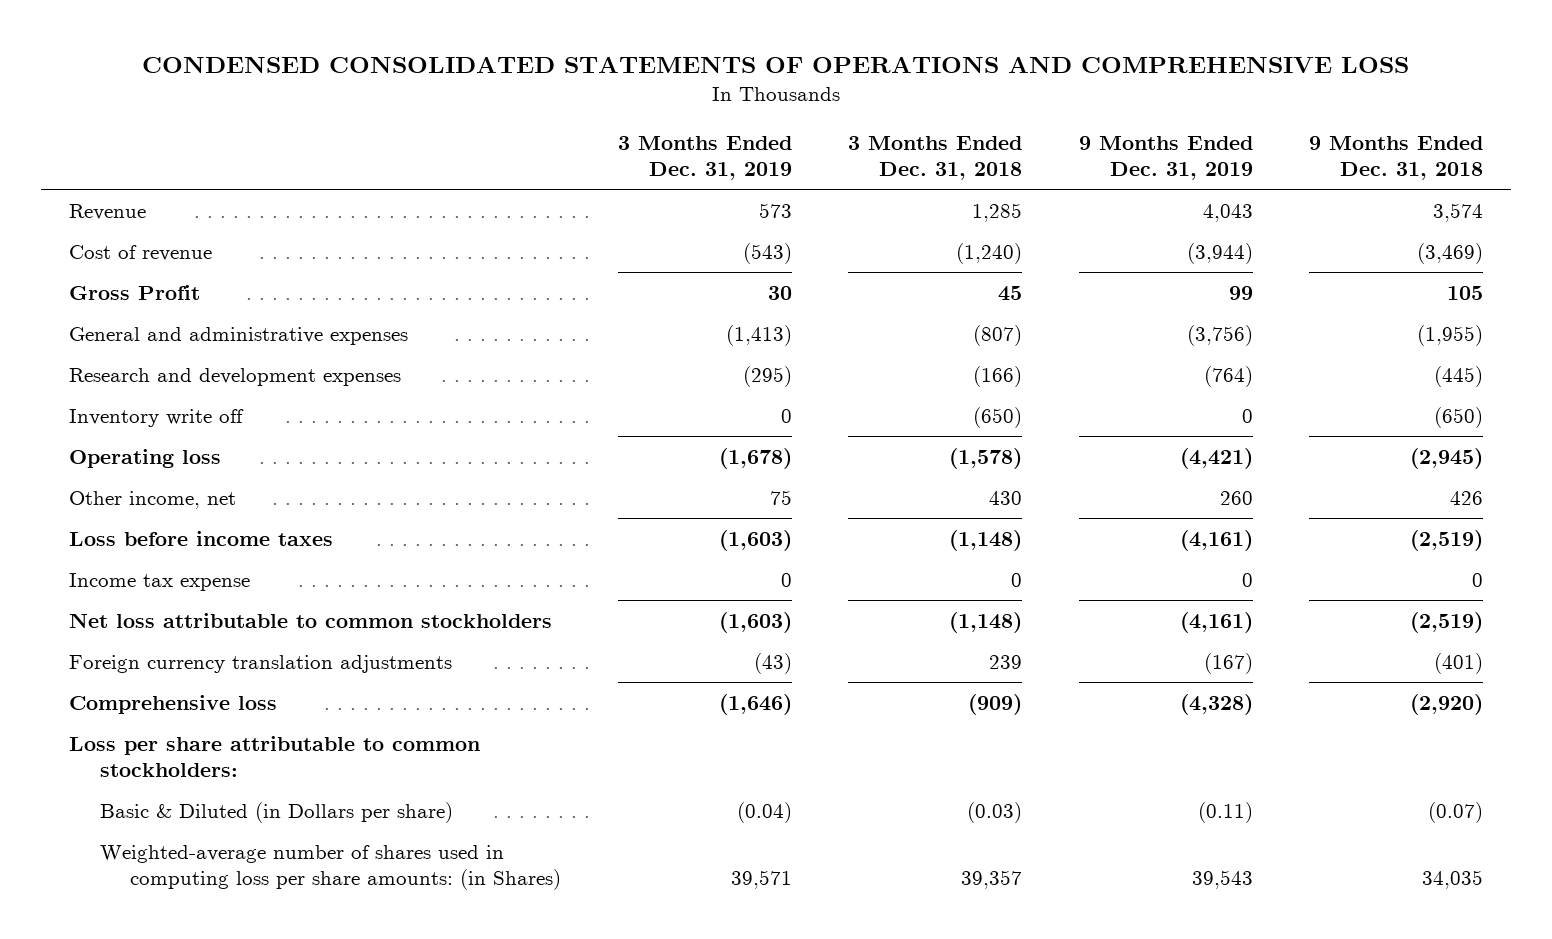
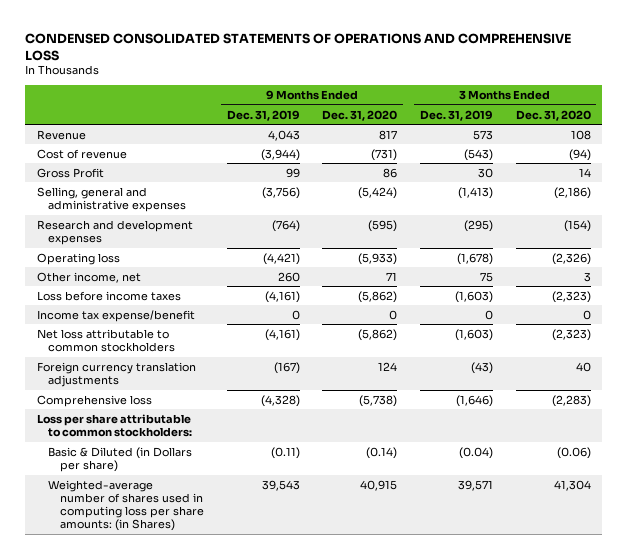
- | 3 Months Ended Dec. 31, 2019 | 3 Months Ended Dec. 31, 2018 | 9 Months Ended Dec. 31, 2019 | 9 Months Ended Dec. 31, 2018
+ | 9 Months Ended Dec. 31, 2019 | 9 Months Ended Dec. 31, 2020 | 3 Months Ended Dec. 31, 2019 | 3 Months Ended Dec. 31, 2020
- General and administrative expenses | (1,413) | (807) | (3,756) | (1,955)
+ Selling, general and administrative expenses | (3,756) | (5,424) | (1,413) | (2,186)
- Inventory write off | 0 | (650) | 0 | (650)
- Income tax expense | 0 | 0 | 0 | 0
+ Income tax expense/benefit | 0 | 0 | 0 | 0

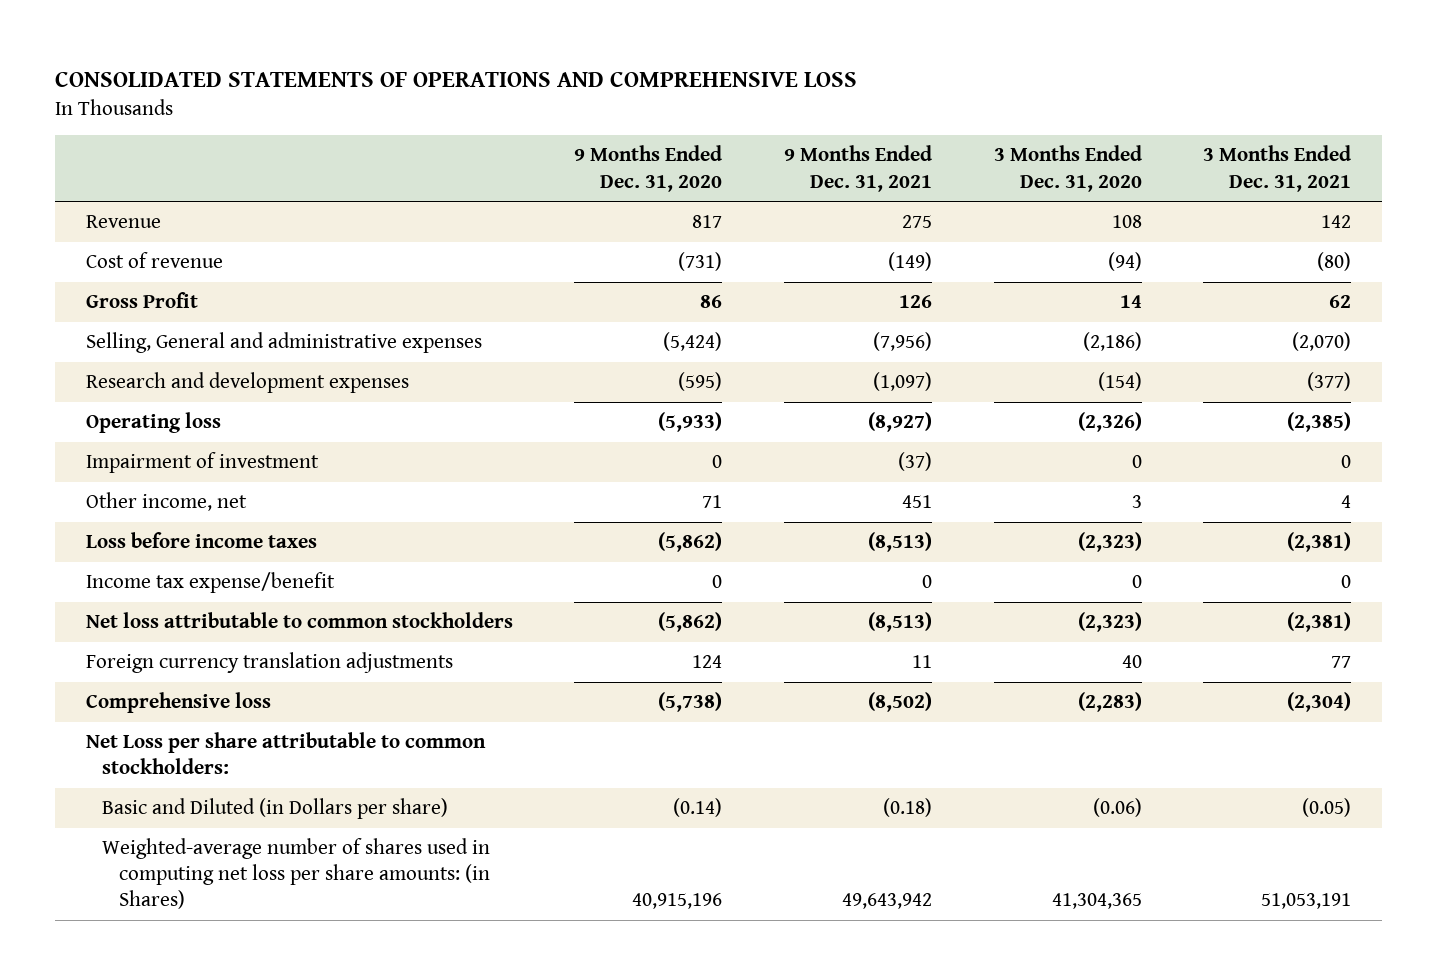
- CONDENSED CONSOLIDATED STATEMENTS OF OPERATIONS AND COMPREHENSIVE LOSS
+ CONSOLIDATED STATEMENTS OF OPERATIONS AND COMPREHENSIVE LOSS
- | 9 Months Ended Dec. 31, 2019 | 9 Months Ended Dec. 31, 2020 | 3 Months Ended Dec. 31, 2019 | 3 Months Ended Dec. 31, 2020
+ | 9 Months Ended Dec. 31, 2020 | 9 Months Ended Dec. 31, 2021 | 3 Months Ended Dec. 31, 2020 | 3 Months Ended Dec. 31, 2021
- Selling, general and administrative expenses | (3,756) | (5,424) | (1,413) | (2,186)
+ Selling, General and administrative expenses | (5,424) | (7,956) | (2,186) | (2,070)
+ Impairment of investment | 0 | (37) | 0 | 0
- Loss per share attributable to common stockholders:
- Basic & Diluted (in Dollars per share) | (0.11) | (0.14) | (0.04) | (0.06)
- Weighted-average number of shares used in computing loss per share amounts: (in Shares) | 39,543 | 40,915 | 39,571 | 41,304
+ Net Loss per share attributable to common stockholders:
+ Basic and Diluted (in Dollars per share) | (0.14) | (0.18) | (0.06) | (0.05)
+ Weighted-average number of shares used in computing net loss per share amounts: (in Shares) | 40,915,196 | 49,643,942 | 41,304,365 | 51,053,191

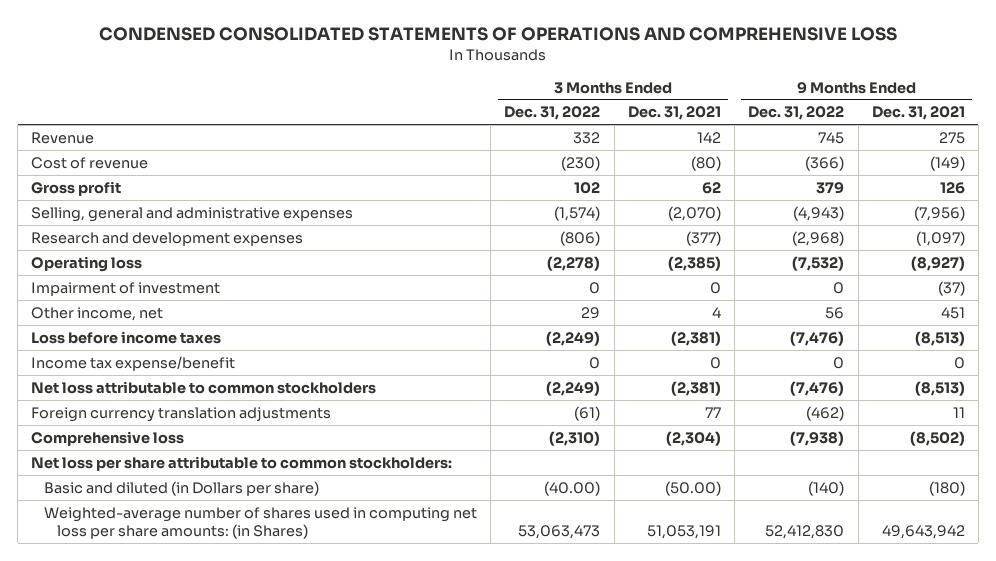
- CONSOLIDATED STATEMENTS OF OPERATIONS AND COMPREHENSIVE LOSS
+ CONDENSED CONSOLIDATED STATEMENTS OF OPERATIONS AND COMPREHENSIVE LOSS
- | 9 Months Ended Dec. 31, 2020 | 9 Months Ended Dec. 31, 2021 | 3 Months Ended Dec. 31, 2020 | 3 Months Ended Dec. 31, 2021
+ | 3 Months Ended Dec. 31, 2022 | 3 Months Ended Dec. 31, 2021 | 9 Months Ended Dec. 31, 2022 | 9 Months Ended Dec. 31, 2021
- Gross Profit | 86 | 126 | 14 | 62
- Selling, General and administrative expenses | (5,424) | (7,956) | (2,186) | (2,070)
+ Gross profit | 102 | 62 | 379 | 126
+ Selling, general and administrative expenses | (1,574) | (2,070) | (4,943) | (7,956)
- Net Loss per share attributable to common stockholders:
- Basic and Diluted (in Dollars per share) | (0.14) | (0.18) | (0.06) | (0.05)
+ Net loss per share attributable to common stockholders:
+ Basic and diluted (in Dollars per share) | (40.00) | (50.00) | (140) | (180)

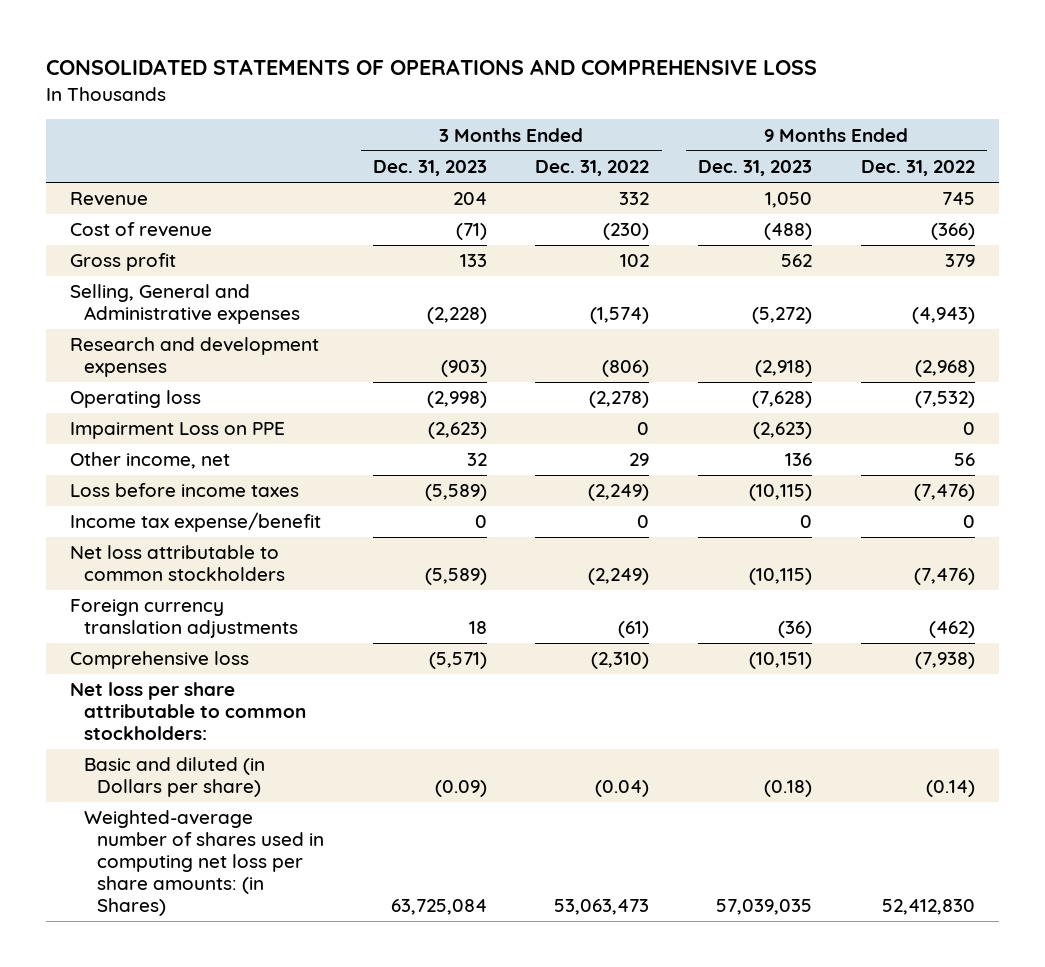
- CONDENSED CONSOLIDATED STATEMENTS OF OPERATIONS AND COMPREHENSIVE LOSS
+ CONSOLIDATED STATEMENTS OF OPERATIONS AND COMPREHENSIVE LOSS
- | 3 Months Ended Dec. 31, 2022 | 3 Months Ended Dec. 31, 2021 | 9 Months Ended Dec. 31, 2022 | 9 Months Ended Dec. 31, 2021
+ | 3 Months Ended Dec. 31, 2023 | 3 Months Ended Dec. 31, 2022 | 9 Months Ended Dec. 31, 2023 | 9 Months Ended Dec. 31, 2022
- Selling, general and administrative expenses | (1,574) | (2,070) | (4,943) | (7,956)
+ Selling, General and Administrative expenses | (2,228) | (1,574) | (5,272) | (4,943)
- Impairment of investment | 0 | 0 | 0 | (37)
+ Impairment Loss on PPE | (2,623) | 0 | (2,623) | 0
- Basic and diluted (in Dollars per share) | (40.00) | (50.00) | (140) | (180)
+ Basic and diluted (in Dollars per share) | (0.09) | (0.04) | (0.18) | (0.14)

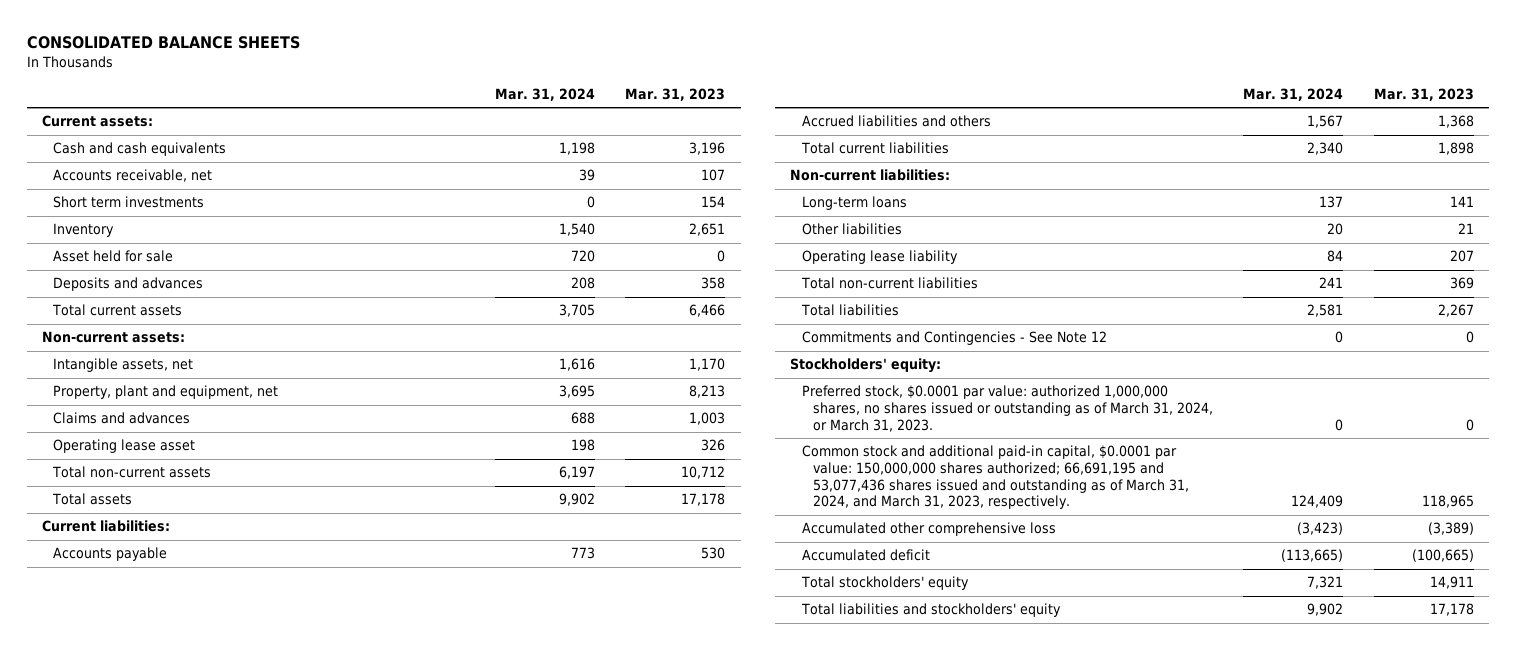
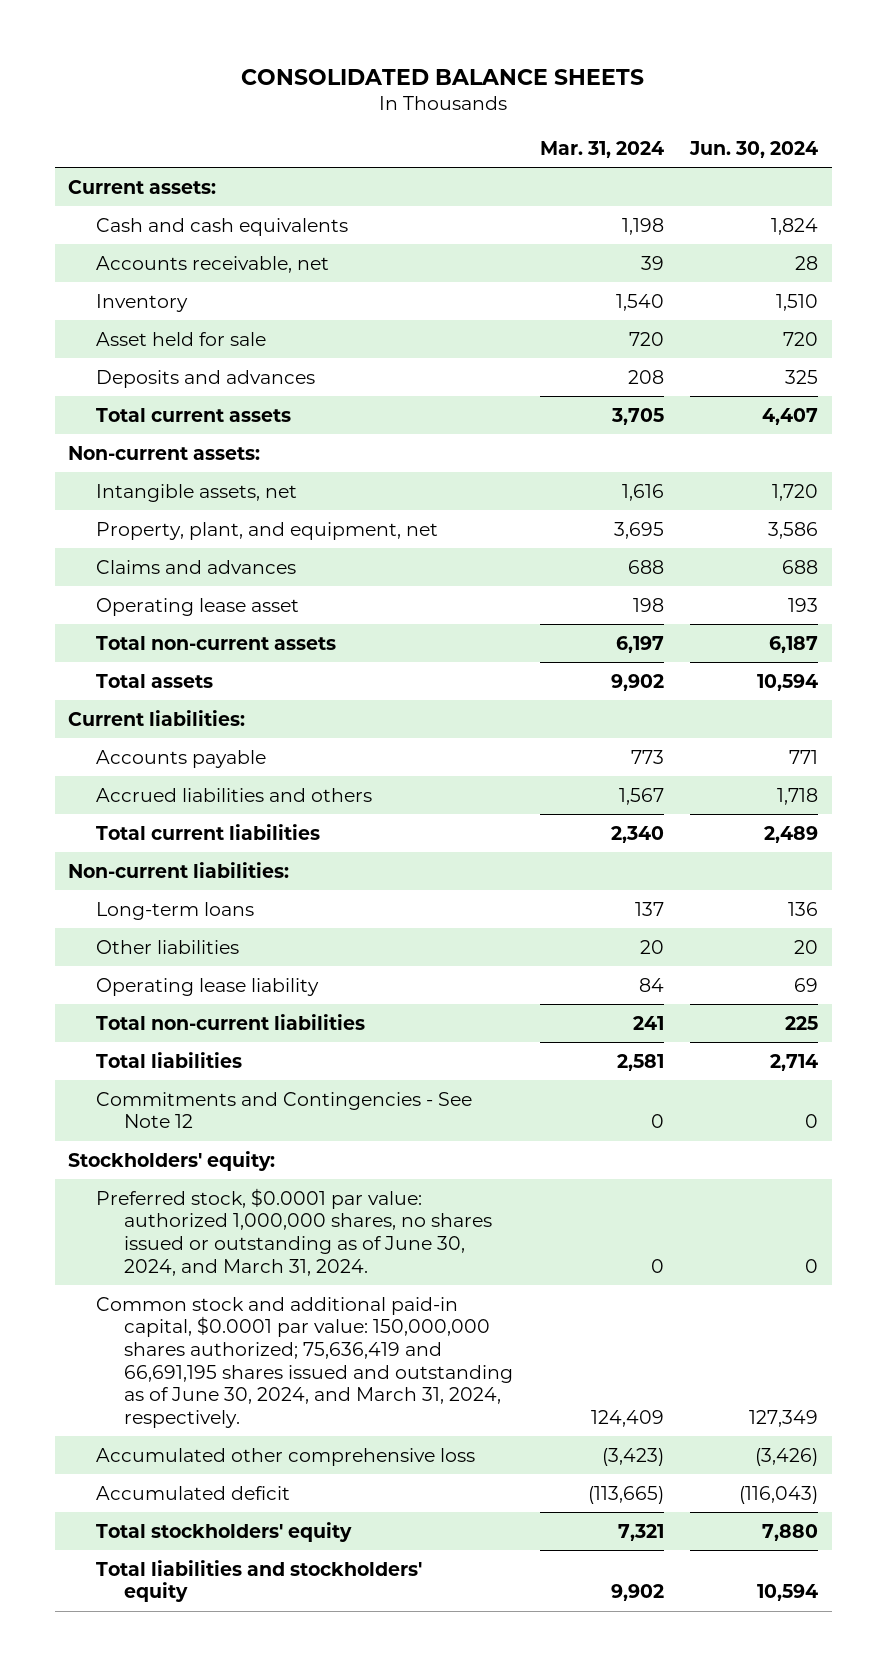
- | Mar. 31, 2024 | Mar. 31, 2023
+ | Mar. 31, 2024 | Jun. 30, 2024
- Short term investments | 0 | 154
- Property, plant and equipment, net | 3,695 | 8,213
+ Property, plant, and equipment, net | 3,695 | 3,586
- Preferred stock, $0.0001 par value: authorized 1,000,000 shares, no shares issued or outstanding as of March 31, 2024, or March 31, 2023. | 0 | 0
- Common stock and additional paid-in capital, $0.0001 par value: 150,000,000 shares authorized; 66,691,195 and 53,077,436 shares issued and outstanding as of March 31, 2024, and March 31, 2023, respectively. | 124,409 | 118,965
+ Preferred stock, $0.0001 par value: authorized 1,000,000 shares, no shares issued or outstanding as of June 30, 2024, and March 31, 2024. | 0 | 0
+ Common stock and additional paid-in capital, $0.0001 par value: 150,000,000 shares authorized; 75,636,419 and 66,691,195 shares issued and outstanding as of June 30, 2024, and March 31, 2024, respectively. | 124,409 | 127,349

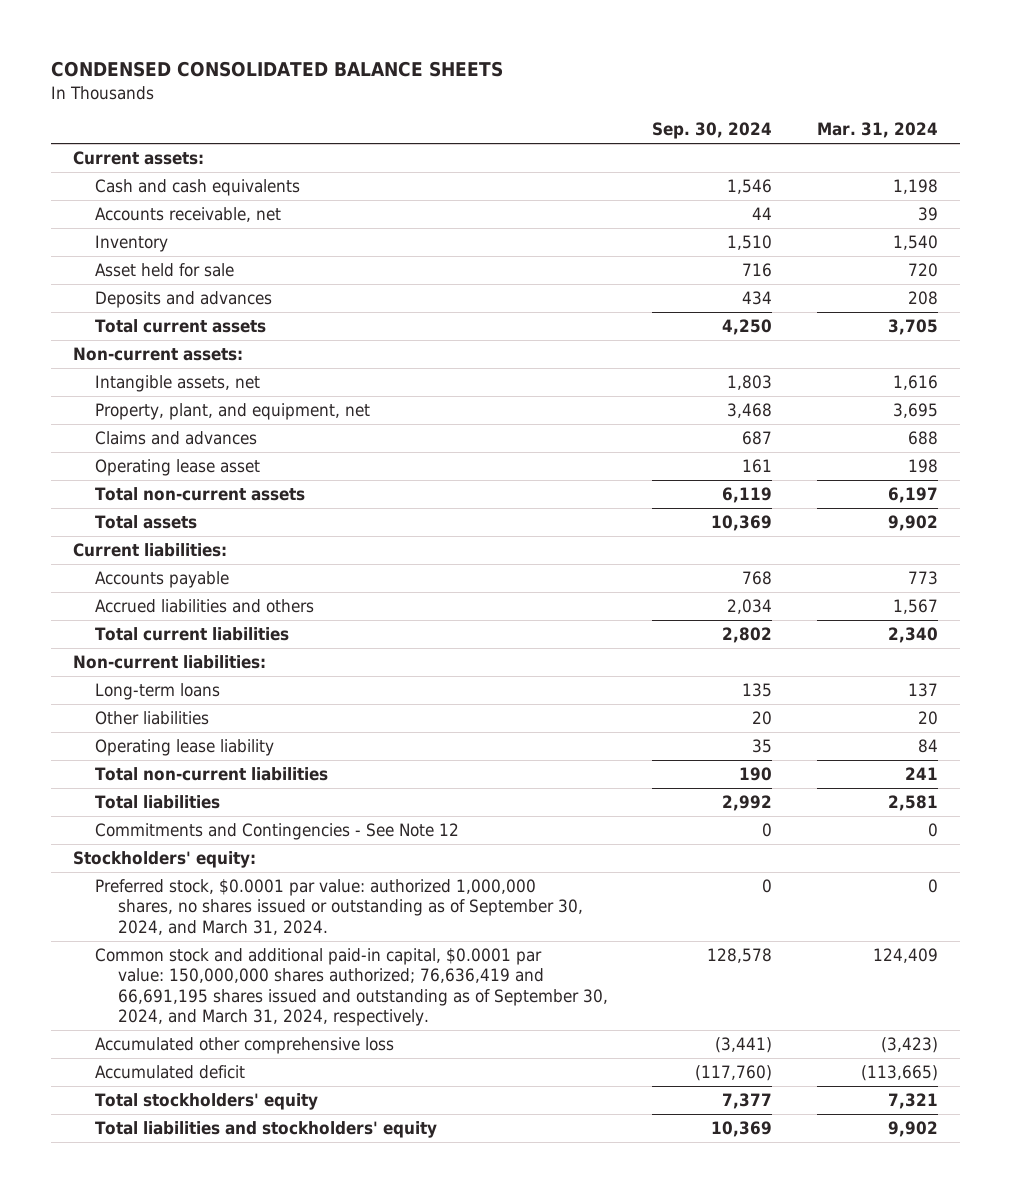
- CONSOLIDATED BALANCE SHEETS
+ CONDENSED CONSOLIDATED BALANCE SHEETS
- | Mar. 31, 2024 | Jun. 30, 2024
+ | Sep. 30, 2024 | Mar. 31, 2024
- Preferred stock, $0.0001 par value: authorized 1,000,000 shares, no shares issued or outstanding as of June 30, 2024, and March 31, 2024. | 0 | 0
- Common stock and additional paid-in capital, $0.0001 par value: 150,000,000 shares authorized; 75,636,419 and 66,691,195 shares issued and outstanding as of June 30, 2024, and March 31, 2024, respectively. | 124,409 | 127,349
+ Preferred stock, $0.0001 par value: authorized 1,000,000 shares, no shares issued or outstanding as of September 30, 2024, and March 31, 2024. | 0 | 0
+ Common stock and additional paid-in capital, $0.0001 par value: 150,000,000 shares authorized; 76,636,419 and 66,691,195 shares issued and outstanding as of September 30, 2024, and March 31, 2024, respectively. | 128,578 | 124,409

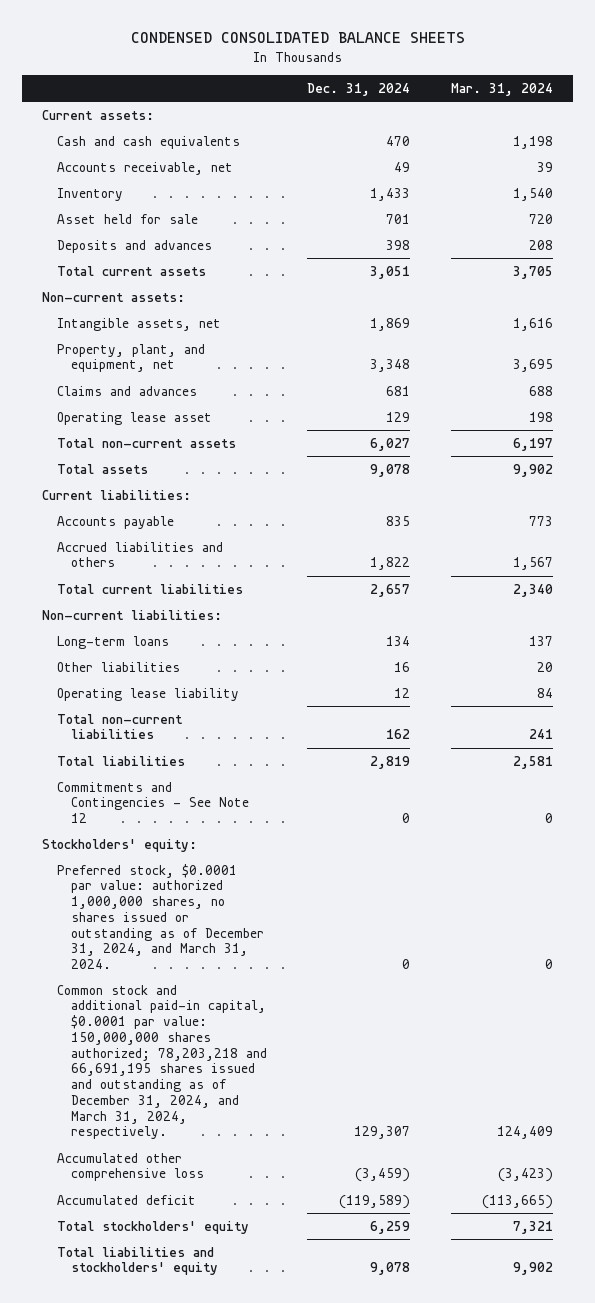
- | Sep. 30, 2024 | Mar. 31, 2024
+ | Dec. 31, 2024 | Mar. 31, 2024
- Preferred stock, $0.0001 par value: authorized 1,000,000 shares, no shares issued or outstanding as of September 30, 2024, and March 31, 2024. | 0 | 0
- Common stock and additional paid-in capital, $0.0001 par value: 150,000,000 shares authorized; 76,636,419 and 66,691,195 shares issued and outstanding as of September 30, 2024, and March 31, 2024, respectively. | 128,578 | 124,409
+ Preferred stock, $0.0001 par value: authorized 1,000,000 shares, no shares issued or outstanding as of December 31, 2024, and March 31, 2024. | 0 | 0
+ Common stock and additional paid-in capital, $0.0001 par value: 150,000,000 shares authorized; 78,203,218 and 66,691,195 shares issued and outstanding as of December 31, 2024, and March 31, 2024, respectively. | 129,307 | 124,409

